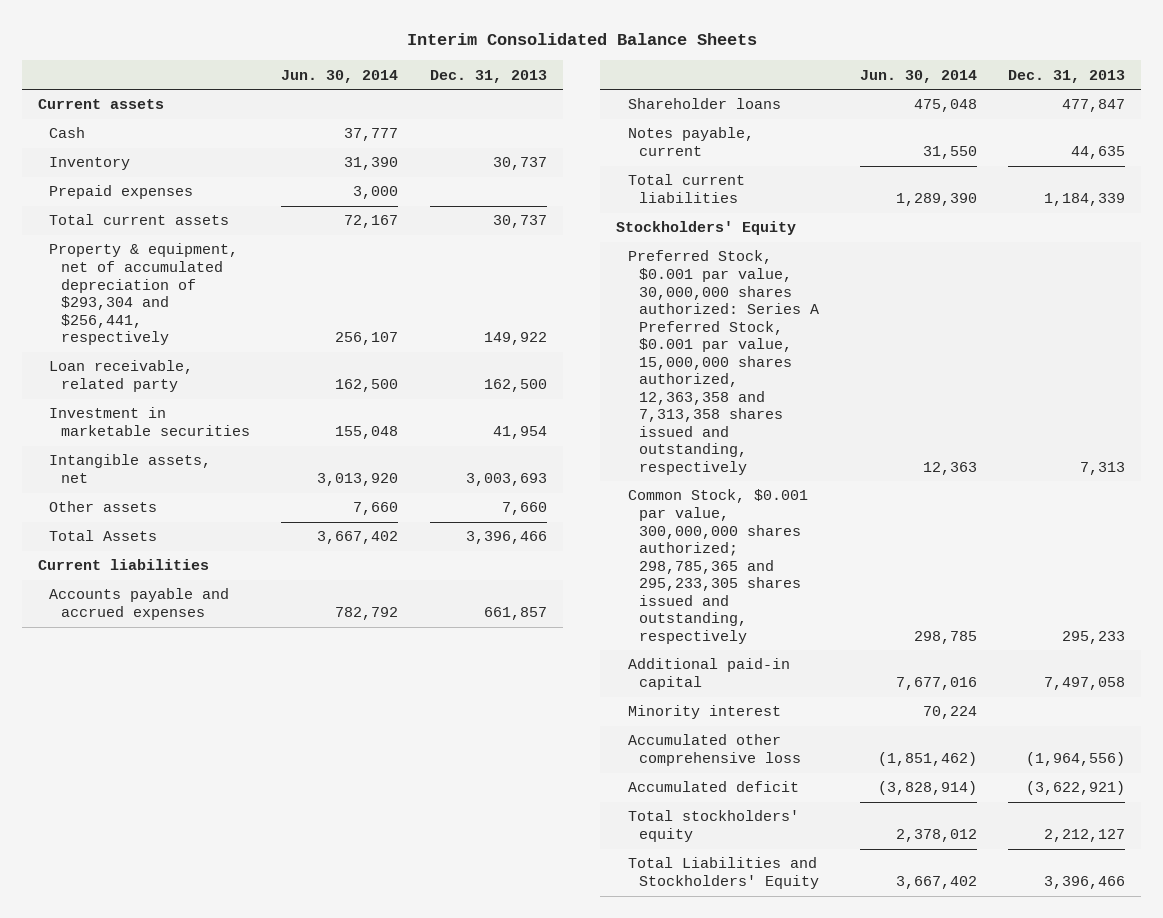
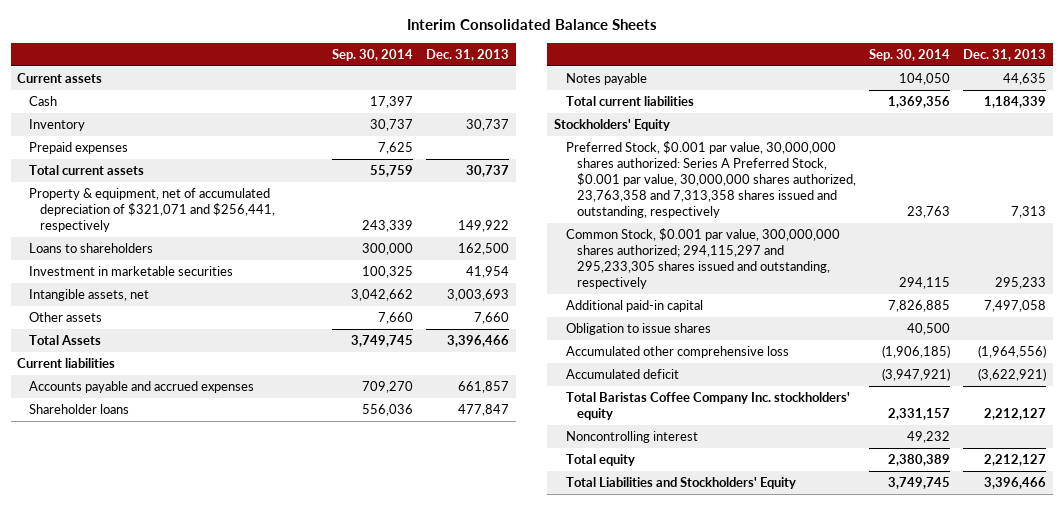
- | Jun. 30, 2014 | Dec. 31, 2013
+ | Sep. 30, 2014 | Dec. 31, 2013
- Property & equipment, net of accumulated depreciation of $293,304 and $256,441, respectively | 256,107 | 149,922
- Loan receivable, related party | 162,500 | 162,500
+ Property & equipment, net of accumulated depreciation of $321,071 and $256,441, respectively | 243,339 | 149,922
+ Loans to shareholders | 300,000 | 162,500
- Notes payable, current | 31,550 | 44,635
+ Notes payable | 104,050 | 44,635
- Preferred Stock, $0.001 par value, 30,000,000 shares authorized: Series A Preferred Stock, $0.001 par value, 15,000,000 shares authorized, 12,363,358 and 7,313,358 shares issued and outstanding, respectively | 12,363 | 7,313
- Common Stock, $0.001 par value, 300,000,000 shares authorized; 298,785,365 and 295,233,305 shares issued and outstanding, respectively | 298,785 | 295,233
+ Preferred Stock, $0.001 par value, 30,000,000 shares authorized: Series A Preferred Stock, $0.001 par value, 30,000,000 shares authorized, 23,763,358 and 7,313,358 shares issued and outstanding, respectively | 23,763 | 7,313
+ Common Stock, $0.001 par value, 300,000,000 shares authorized; 294,115,297 and 295,233,305 shares issued and outstanding, respectively | 294,115 | 295,233
- Minority interest | 70,224 |
+ Obligation to issue shares | 40,500 |
- Total stockholders' equity | 2,378,012 | 2,212,127
+ Total Baristas Coffee Company Inc. stockholders' equity | 2,331,157 | 2,212,127
+ Noncontrolling interest | 49,232 |
+ Total equity | 2,380,389 | 2,212,127

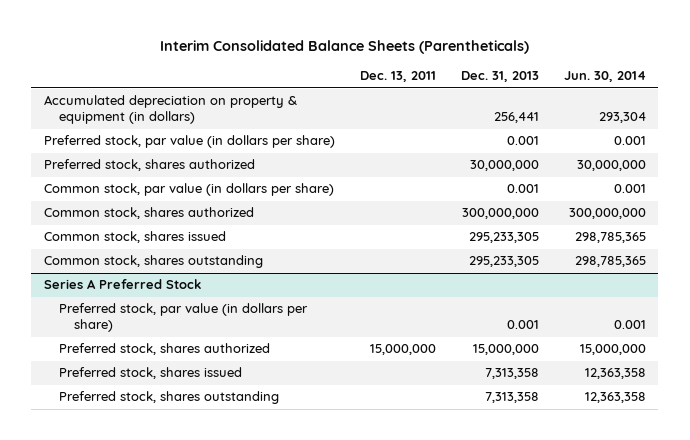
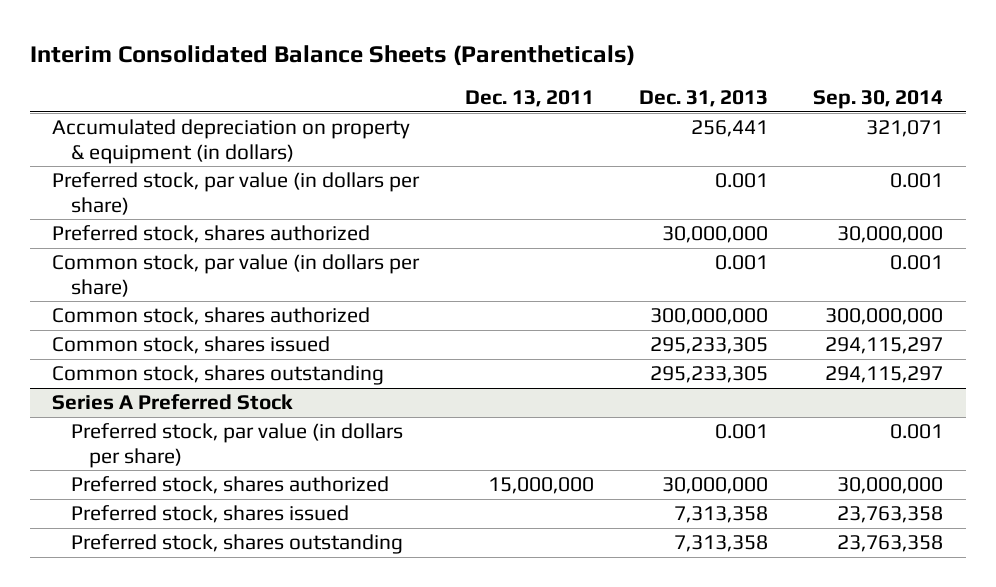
- | Dec. 13, 2011 | Dec. 31, 2013 | Jun. 30, 2014
+ | Dec. 13, 2011 | Dec. 31, 2013 | Sep. 30, 2014
@ Series A Preferred Stock
- Preferred stock, shares authorized | 15,000,000 | 15,000,000 | 15,000,000
+ Preferred stock, shares authorized | 15,000,000 | 30,000,000 | 30,000,000

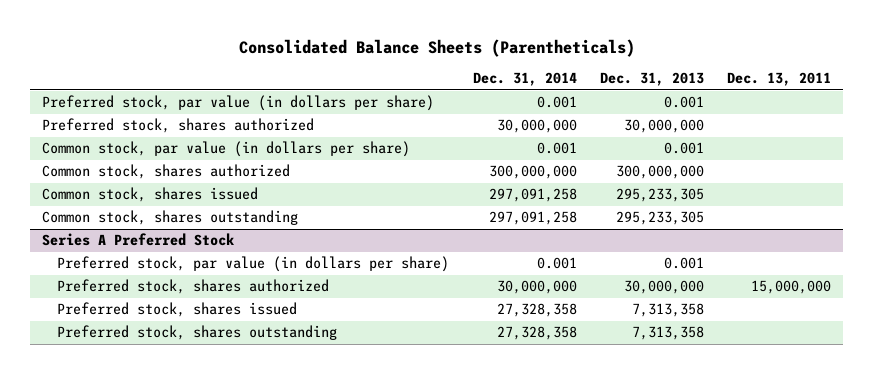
- Interim Consolidated Balance Sheets (Parentheticals)
+ Consolidated Balance Sheets (Parentheticals)
- | Dec. 13, 2011 | Dec. 31, 2013 | Sep. 30, 2014
+ | Dec. 31, 2014 | Dec. 31, 2013 | Dec. 13, 2011
- Accumulated depreciation on property & equipment (in dollars) | | 256,441 | 321,071

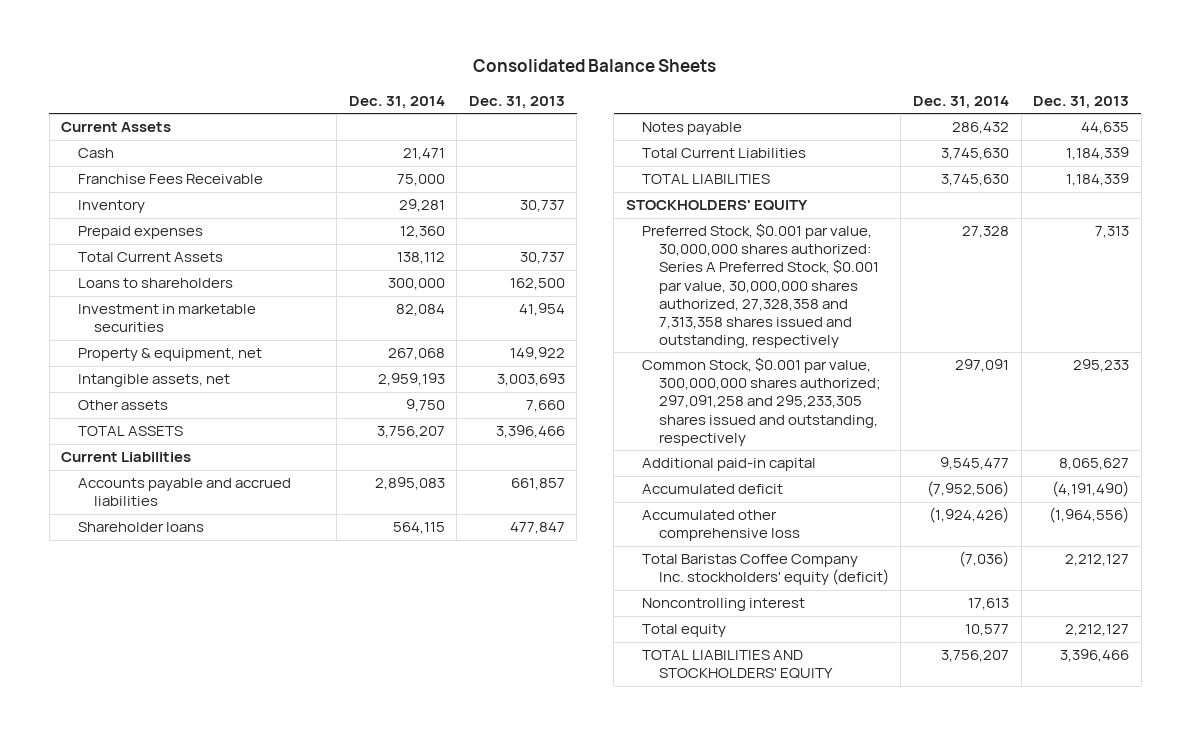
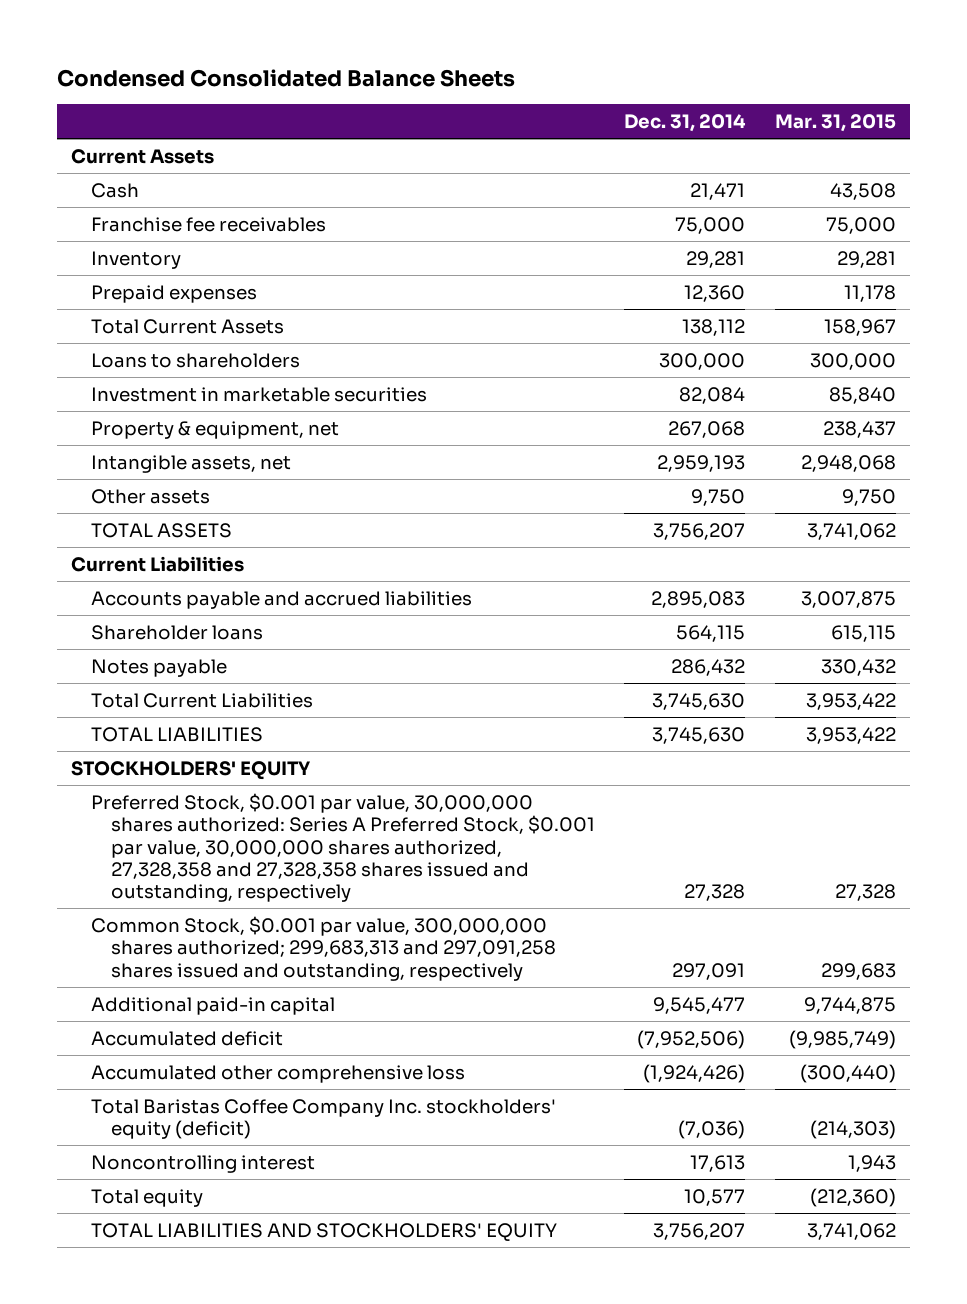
- Consolidated Balance Sheets
+ Condensed Consolidated Balance Sheets
- | Dec. 31, 2014 | Dec. 31, 2013
+ | Dec. 31, 2014 | Mar. 31, 2015
- Franchise Fees Receivable | 75,000 |
+ Franchise fee receivables | 75,000 | 75,000
- Preferred Stock, $0.001 par value, 30,000,000 shares authorized: Series A Preferred Stock, $0.001 par value, 30,000,000 shares authorized, 27,328,358 and 7,313,358 shares issued and outstanding, respectively | 27,328 | 7,313
- Common Stock, $0.001 par value, 300,000,000 shares authorized; 297,091,258 and 295,233,305 shares issued and outstanding, respectively | 297,091 | 295,233
+ Preferred Stock, $0.001 par value, 30,000,000 shares authorized: Series A Preferred Stock, $0.001 par value, 30,000,000 shares authorized, 27,328,358 and 27,328,358 shares issued and outstanding, respectively | 27,328 | 27,328
+ Common Stock, $0.001 par value, 300,000,000 shares authorized; 299,683,313 and 297,091,258 shares issued and outstanding, respectively | 297,091 | 299,683

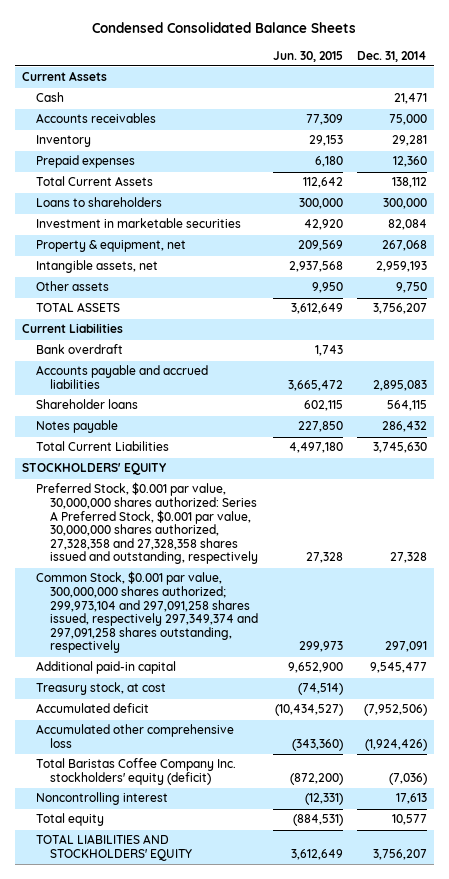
- | Dec. 31, 2014 | Mar. 31, 2015
+ | Jun. 30, 2015 | Dec. 31, 2014
- Franchise fee receivables | 75,000 | 75,000
+ Accounts receivables | 77,309 | 75,000
+ Bank overdraft | 1,743 |
- TOTAL LIABILITIES | 3,745,630 | 3,953,422
- Common Stock, $0.001 par value, 300,000,000 shares authorized; 299,683,313 and 297,091,258 shares issued and outstanding, respectively | 297,091 | 299,683
+ Common Stock, $0.001 par value, 300,000,000 shares authorized; 299,973,104 and 297,091,258 shares issued, respectively 297,349,374 and 297,091,258 shares outstanding, respectively | 299,973 | 297,091
+ Treasury stock, at cost | (74,514) |

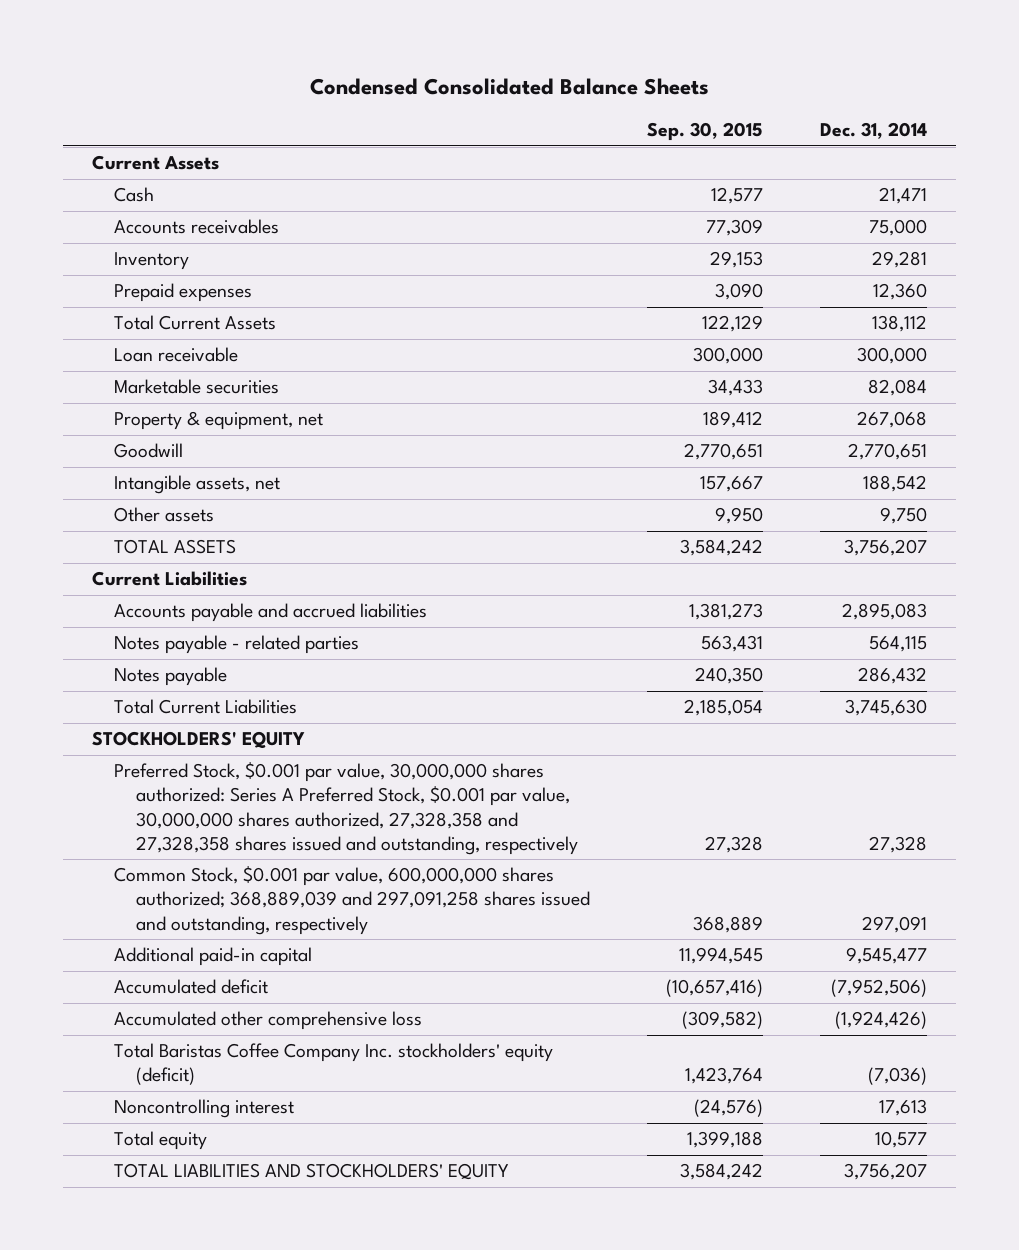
- | Jun. 30, 2015 | Dec. 31, 2014
+ | Sep. 30, 2015 | Dec. 31, 2014
- Loans to shareholders | 300,000 | 300,000
- Investment in marketable securities | 42,920 | 82,084
+ Loan receivable | 300,000 | 300,000
+ Marketable securities | 34,433 | 82,084
- Intangible assets, net | 2,937,568 | 2,959,193
+ Goodwill | 2,770,651 | 2,770,651
+ Intangible assets, net | 157,667 | 188,542
- Bank overdraft | 1,743 |
- Shareholder loans | 602,115 | 564,115
+ Notes payable - related parties | 563,431 | 564,115
- Common Stock, $0.001 par value, 300,000,000 shares authorized; 299,973,104 and 297,091,258 shares issued, respectively 297,349,374 and 297,091,258 shares outstanding, respectively | 299,973 | 297,091
+ Common Stock, $0.001 par value, 600,000,000 shares authorized; 368,889,039 and 297,091,258 shares issued and outstanding, respectively | 368,889 | 297,091
- Treasury stock, at cost | (74,514) |

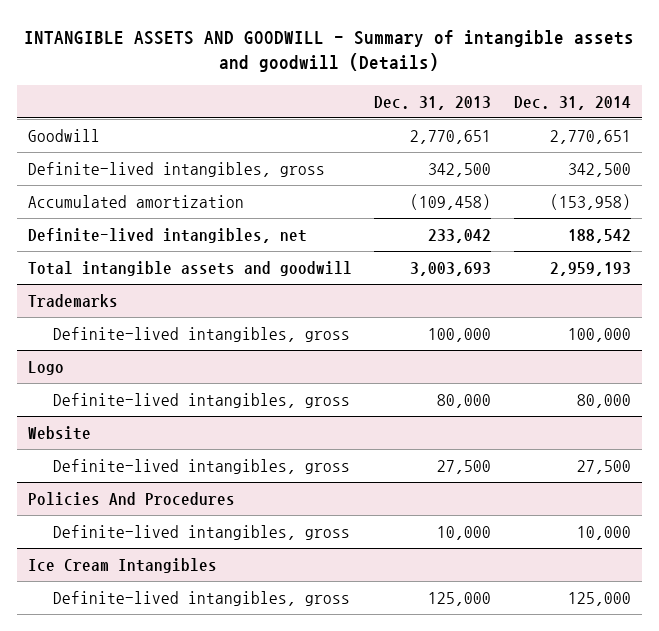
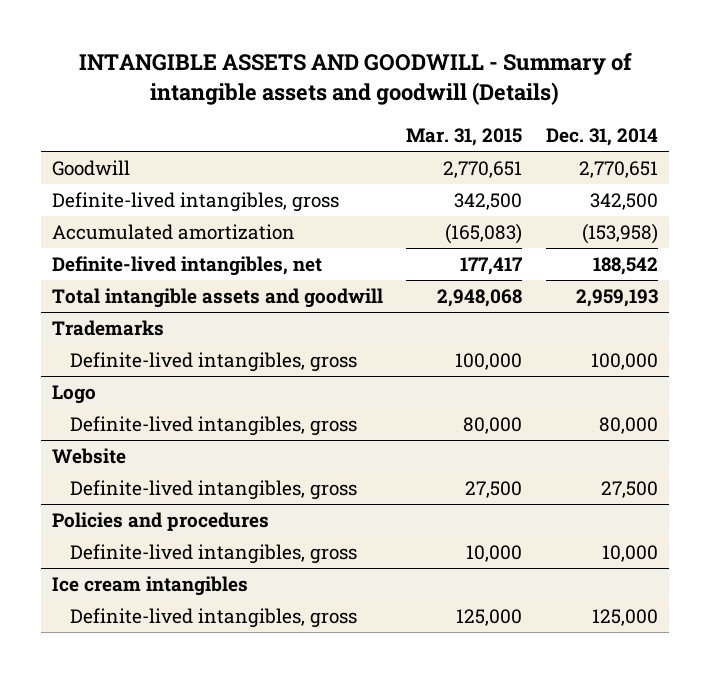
- | Dec. 31, 2013 | Dec. 31, 2014
+ | Mar. 31, 2015 | Dec. 31, 2014
- Policies And Procedures
+ Policies and procedures
- Ice Cream Intangibles
+ Ice cream intangibles

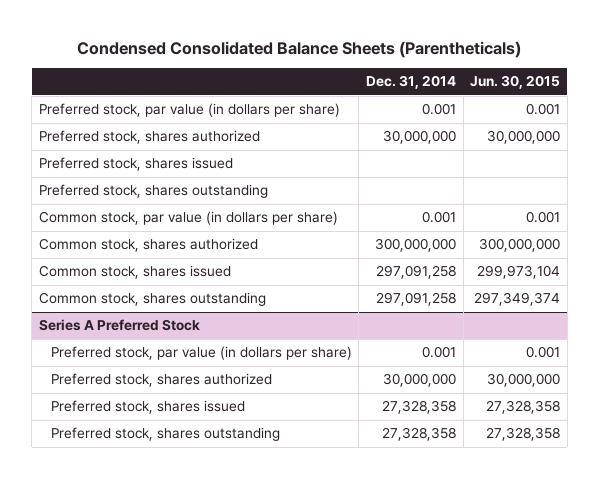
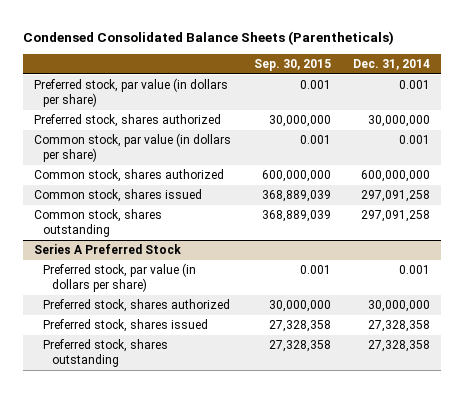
- | Dec. 31, 2014 | Jun. 30, 2015
+ | Sep. 30, 2015 | Dec. 31, 2014
- Preferred stock, shares issued
- Preferred stock, shares outstanding
- Common stock, shares authorized | 300,000,000 | 300,000,000
+ Common stock, shares authorized | 600,000,000 | 600,000,000

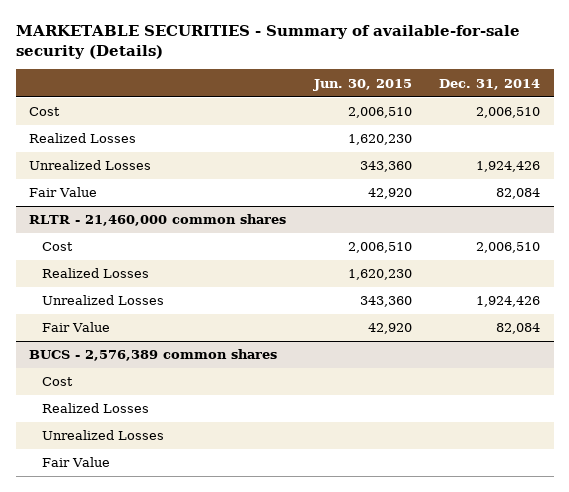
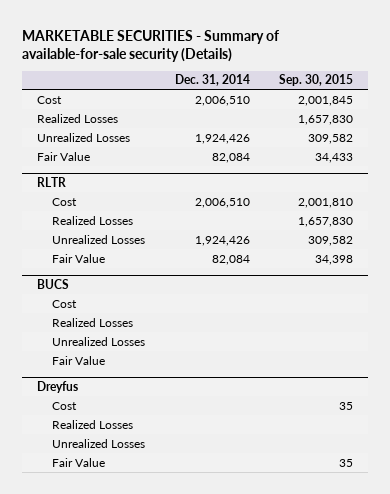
- | Jun. 30, 2015 | Dec. 31, 2014
+ | Dec. 31, 2014 | Sep. 30, 2015
- RLTR - 21,460,000 common shares
+ RLTR
- BUCS - 2,576,389 common shares
+ BUCS
+ Dreyfus
+ Cost | | 35
+ Realized Losses
+ Unrealized Losses
+ Fair Value | | 35

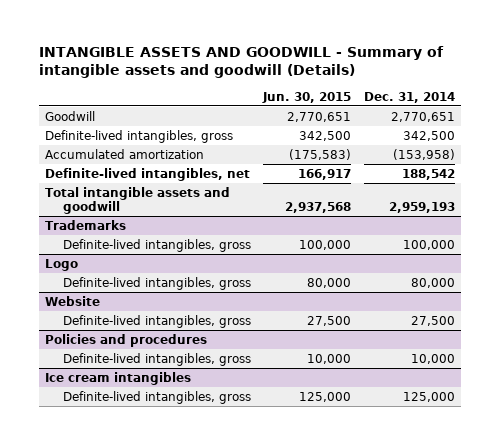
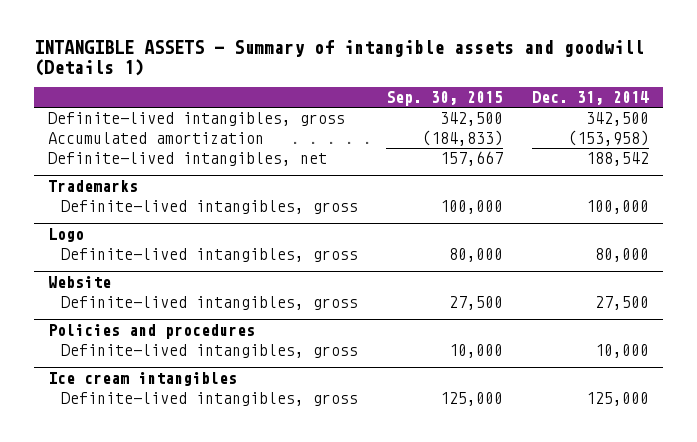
- INTANGIBLE ASSETS AND GOODWILL - Summary of intangible assets and goodwill (Details)
+ INTANGIBLE ASSETS - Summary of intangible assets and goodwill (Details 1)
- | Jun. 30, 2015 | Dec. 31, 2014
+ | Sep. 30, 2015 | Dec. 31, 2014
- Goodwill | 2,770,651 | 2,770,651
- Total intangible assets and goodwill | 2,937,568 | 2,959,193

